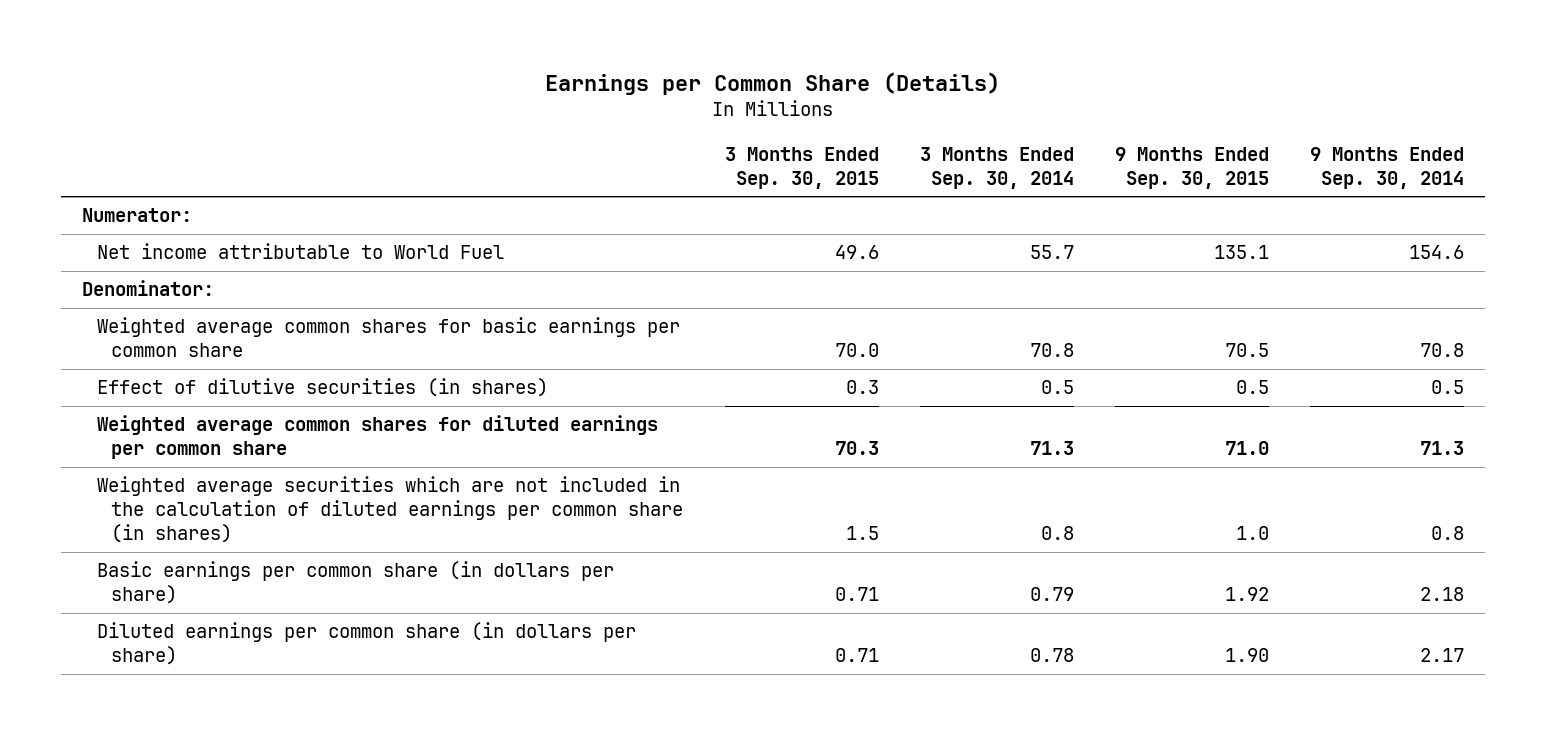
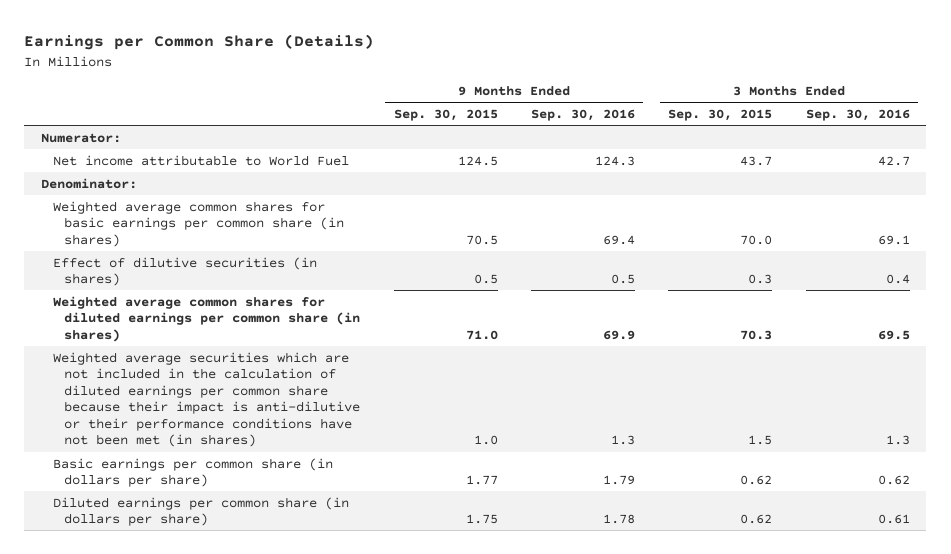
- | 3 Months Ended Sep. 30, 2015 | 3 Months Ended Sep. 30, 2014 | 9 Months Ended Sep. 30, 2015 | 9 Months Ended Sep. 30, 2014
+ | 9 Months Ended Sep. 30, 2015 | 9 Months Ended Sep. 30, 2016 | 3 Months Ended Sep. 30, 2015 | 3 Months Ended Sep. 30, 2016
- Net income attributable to World Fuel | 49.6 | 55.7 | 135.1 | 154.6
+ Net income attributable to World Fuel | 124.5 | 124.3 | 43.7 | 42.7
- Weighted average common shares for basic earnings per common share | 70.0 | 70.8 | 70.5 | 70.8
+ Weighted average common shares for basic earnings per common share (in shares) | 70.5 | 69.4 | 70.0 | 69.1
- Weighted average common shares for diluted earnings per common share | 70.3 | 71.3 | 71.0 | 71.3
- Weighted average securities which are not included in the calculation of diluted earnings per common share (in shares) | 1.5 | 0.8 | 1.0 | 0.8
- Basic earnings per common share (in dollars per share) | 0.71 | 0.79 | 1.92 | 2.18
- Diluted earnings per common share (in dollars per share) | 0.71 | 0.78 | 1.90 | 2.17
+ Weighted average common shares for diluted earnings per common share (in shares) | 71.0 | 69.9 | 70.3 | 69.5
+ Weighted average securities which are not included in the calculation of diluted earnings per common share because their impact is anti-dilutive or their performance conditions have not been met (in shares) | 1.0 | 1.3 | 1.5 | 1.3
+ Basic earnings per common share (in dollars per share) | 1.77 | 1.79 | 0.62 | 0.62
+ Diluted earnings per common share (in dollars per share) | 1.75 | 1.78 | 0.62 | 0.61

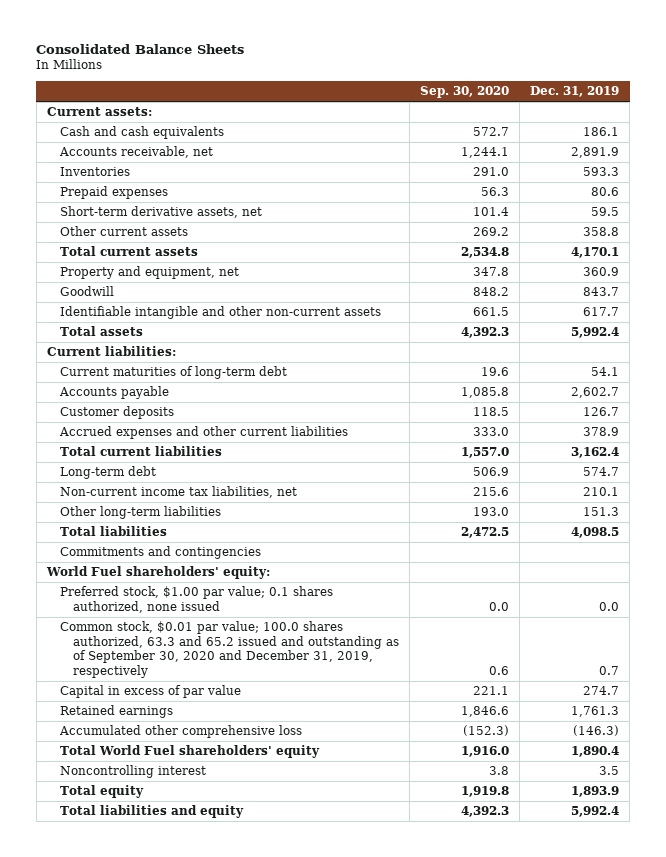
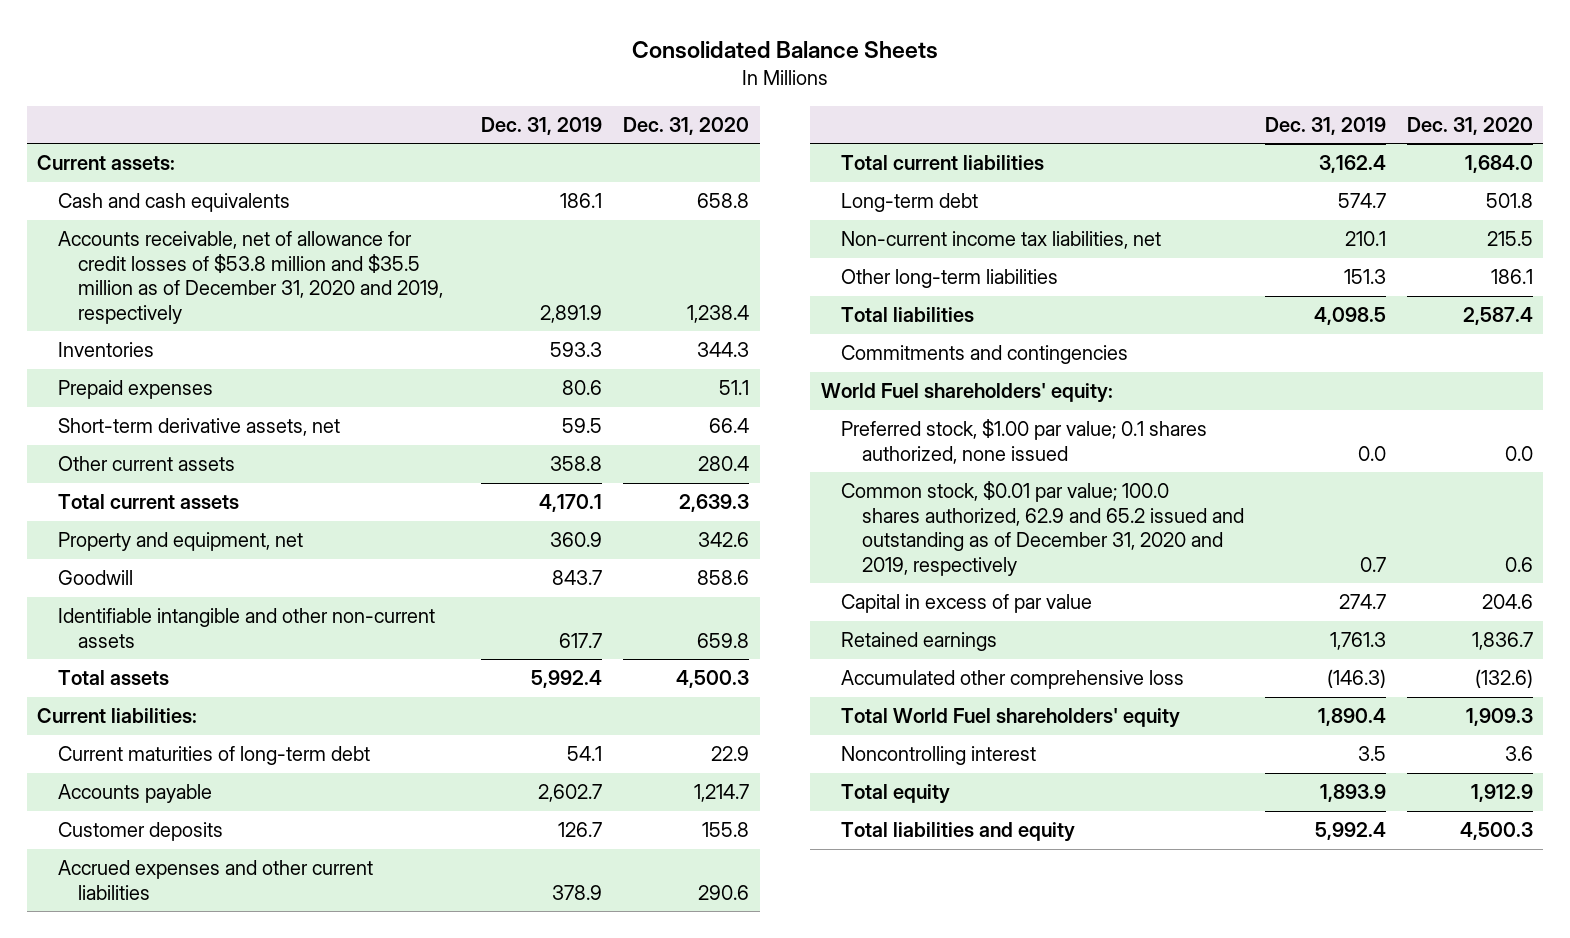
- | Sep. 30, 2020 | Dec. 31, 2019
+ | Dec. 31, 2019 | Dec. 31, 2020
- Accounts receivable, net | 1,244.1 | 2,891.9
+ Accounts receivable, net of allowance for credit losses of $53.8 million and $35.5 million as of December 31, 2020 and 2019, respectively | 2,891.9 | 1,238.4
- Common stock, $0.01 par value; 100.0 shares authorized, 63.3 and 65.2 issued and outstanding as of September 30, 2020 and December 31, 2019, respectively | 0.6 | 0.7
+ Common stock, $0.01 par value; 100.0 shares authorized, 62.9 and 65.2 issued and outstanding as of December 31, 2020 and 2019, respectively | 0.7 | 0.6

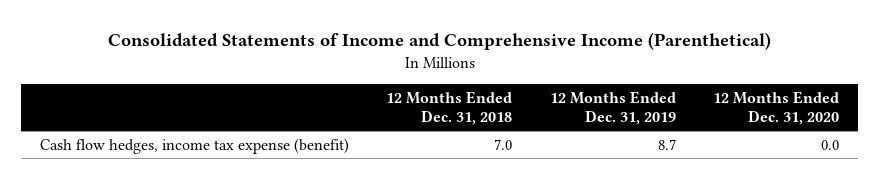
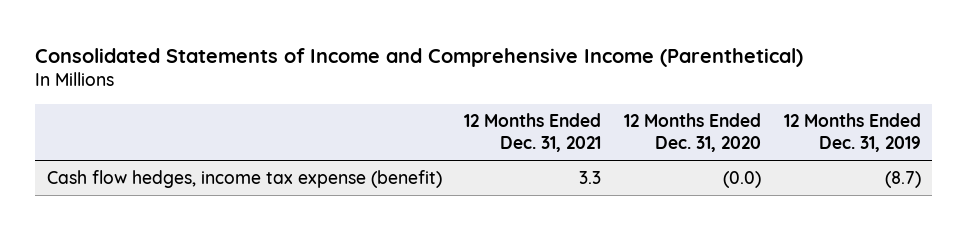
- | 12 Months Ended Dec. 31, 2018 | 12 Months Ended Dec. 31, 2019 | 12 Months Ended Dec. 31, 2020
+ | 12 Months Ended Dec. 31, 2021 | 12 Months Ended Dec. 31, 2020 | 12 Months Ended Dec. 31, 2019
- Cash flow hedges, income tax expense (benefit) | 7.0 | 8.7 | 0.0
+ Cash flow hedges, income tax expense (benefit) | 3.3 | (0.0) | (8.7)

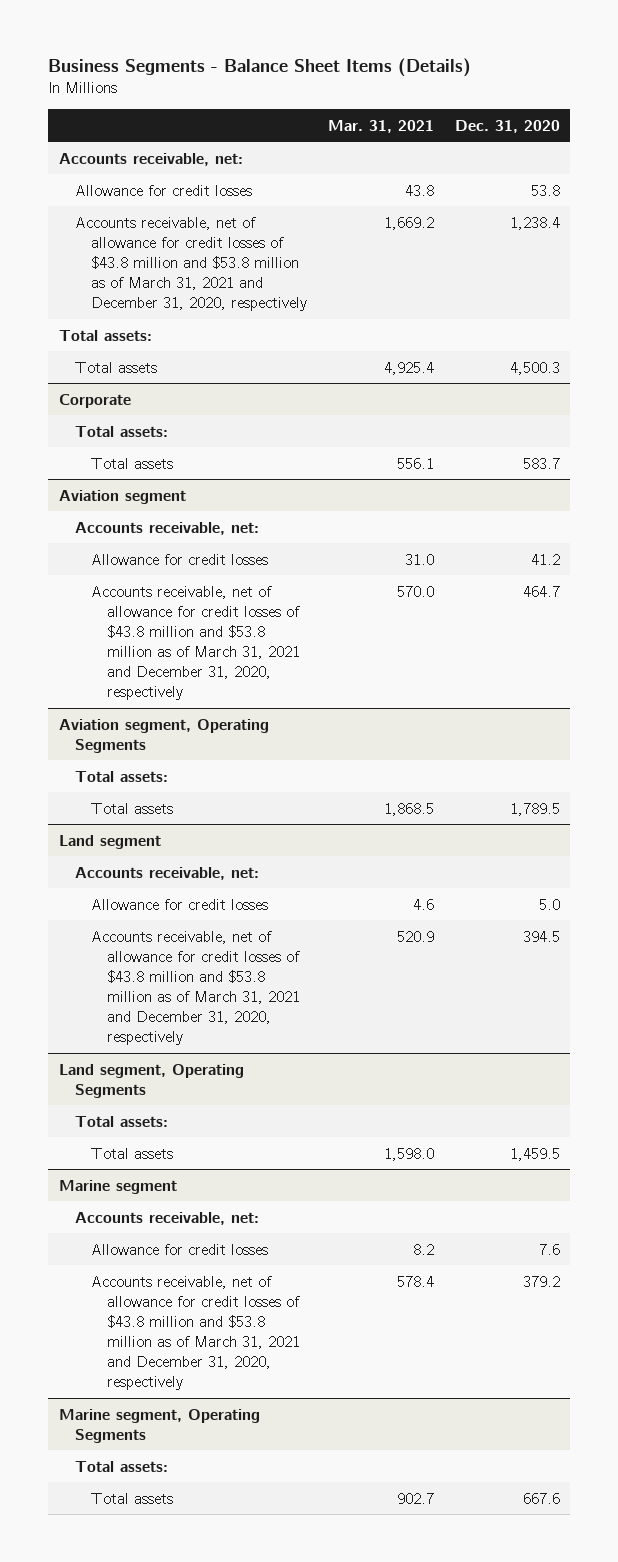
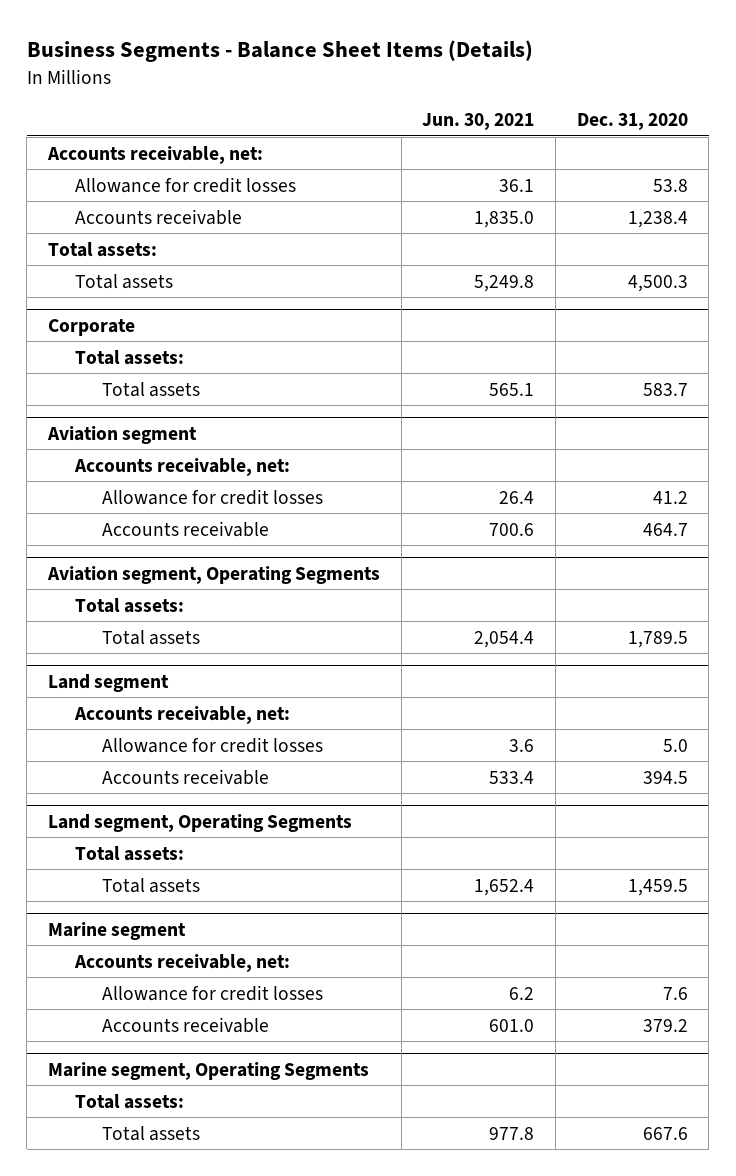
- | Mar. 31, 2021 | Dec. 31, 2020
+ | Jun. 30, 2021 | Dec. 31, 2020
- Accounts receivable, net of allowance for credit losses of $43.8 million and $53.8 million as of March 31, 2021 and December 31, 2020, respectively | 1,669.2 | 1,238.4
+ Accounts receivable | 1,835.0 | 1,238.4
@ Aviation segment
- Accounts receivable, net of allowance for credit losses of $43.8 million and $53.8 million as of March 31, 2021 and December 31, 2020, respectively | 570.0 | 464.7
+ Accounts receivable | 700.6 | 464.7
@ Land segment
- Accounts receivable, net of allowance for credit losses of $43.8 million and $53.8 million as of March 31, 2021 and December 31, 2020, respectively | 520.9 | 394.5
+ Accounts receivable | 533.4 | 394.5
@ Marine segment
- Accounts receivable, net of allowance for credit losses of $43.8 million and $53.8 million as of March 31, 2021 and December 31, 2020, respectively | 578.4 | 379.2
+ Accounts receivable | 601.0 | 379.2

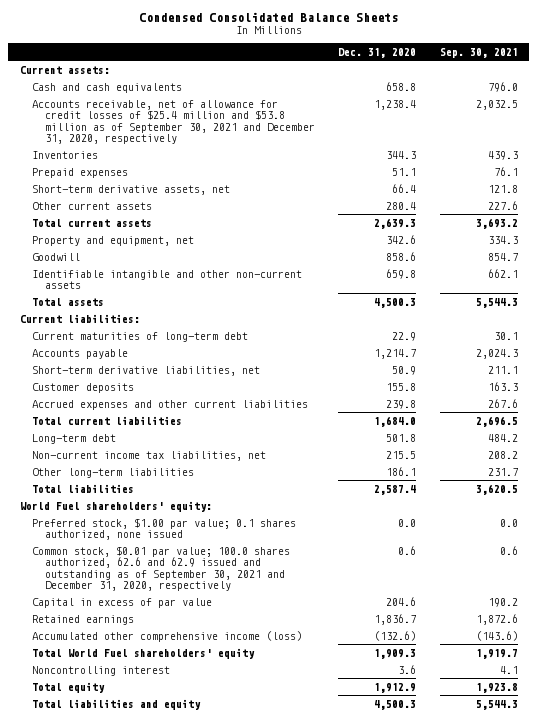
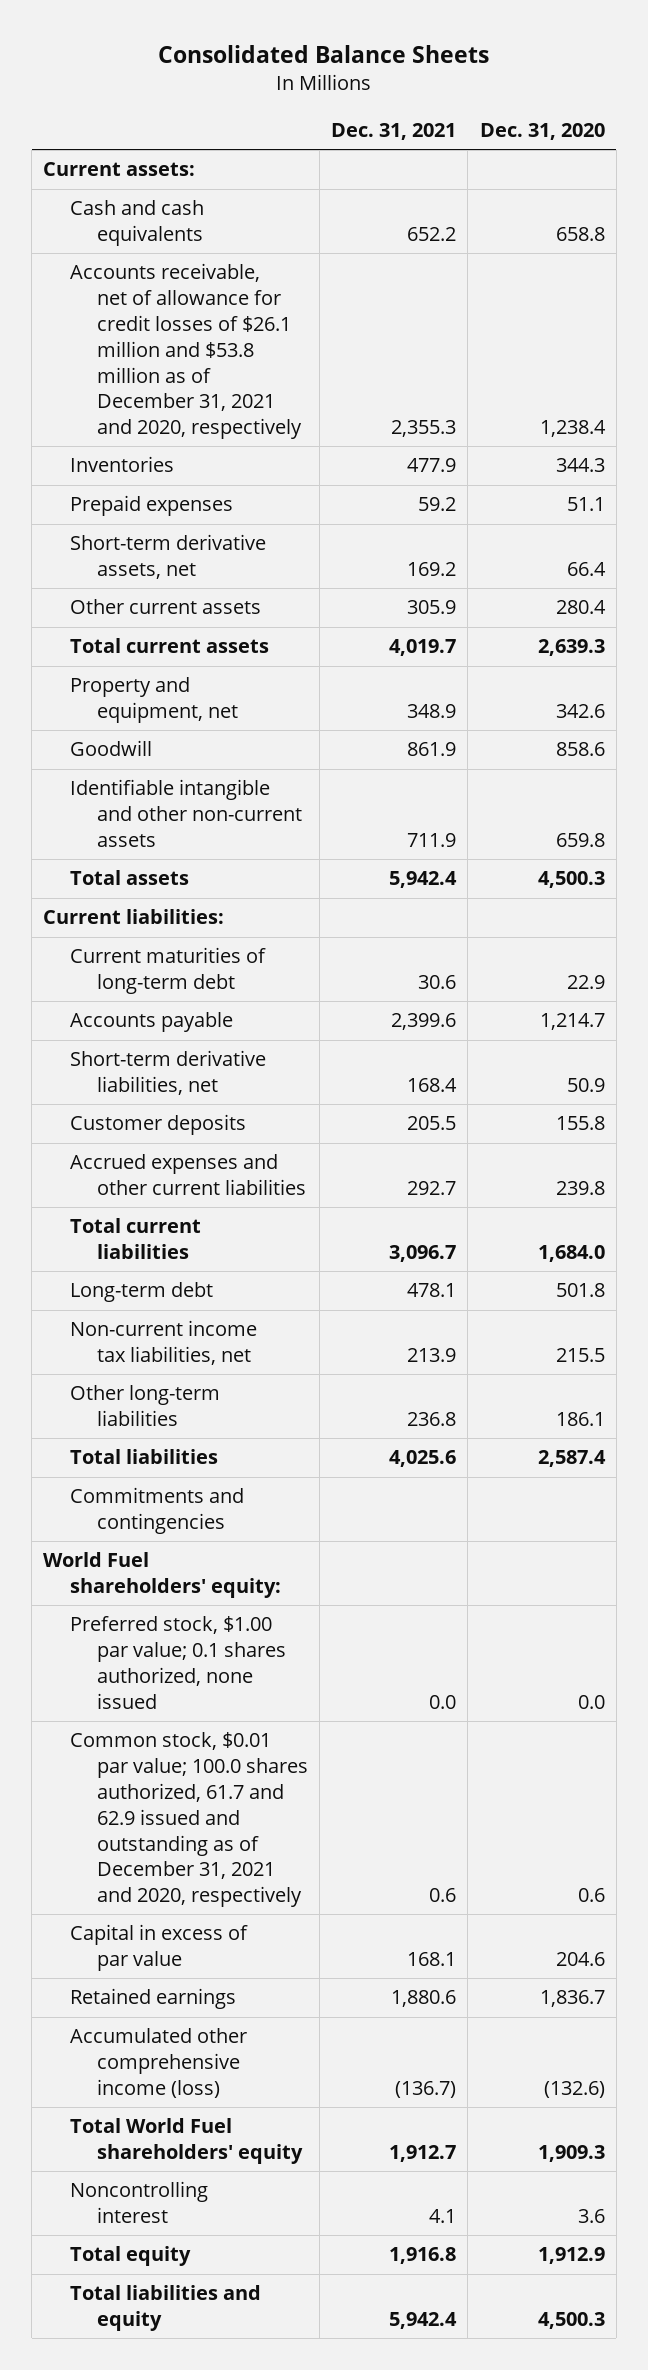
- Condensed Consolidated Balance Sheets
+ Consolidated Balance Sheets
- | Dec. 31, 2020 | Sep. 30, 2021
+ | Dec. 31, 2021 | Dec. 31, 2020
- Accounts receivable, net of allowance for credit losses of $25.4 million and $53.8 million as of September 30, 2021 and December 31, 2020, respectively | 1,238.4 | 2,032.5
+ Accounts receivable, net of allowance for credit losses of $26.1 million and $53.8 million as of December 31, 2021 and 2020, respectively | 2,355.3 | 1,238.4
+ Commitments and contingencies
- Common stock, $0.01 par value; 100.0 shares authorized, 62.6 and 62.9 issued and outstanding as of September 30, 2021 and December 31, 2020, respectively | 0.6 | 0.6
+ Common stock, $0.01 par value; 100.0 shares authorized, 61.7 and 62.9 issued and outstanding as of December 31, 2021 and 2020, respectively | 0.6 | 0.6

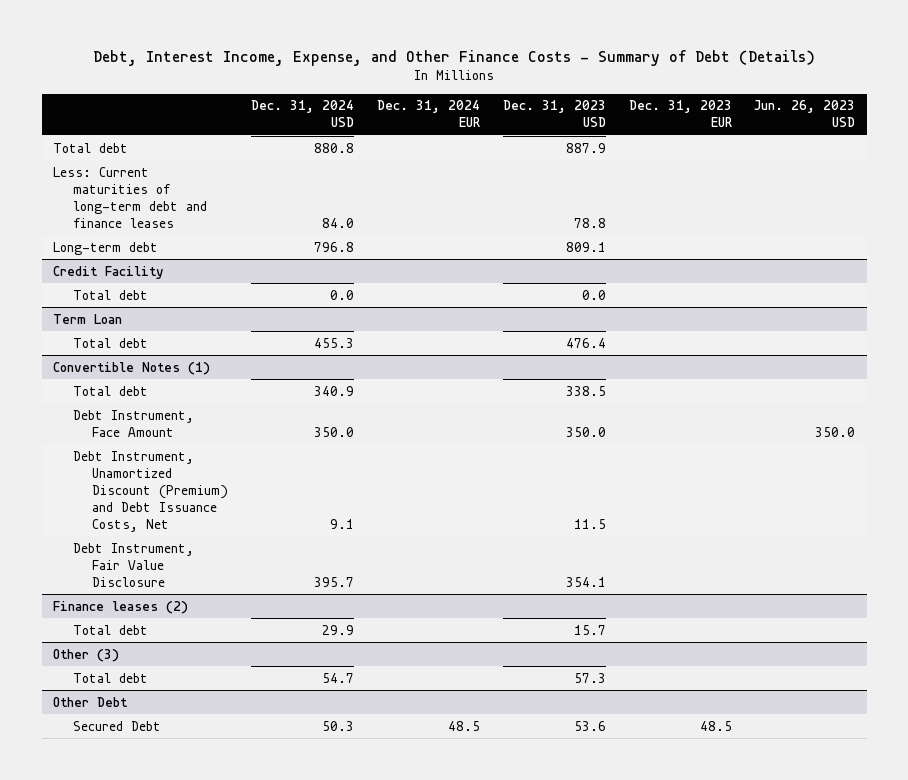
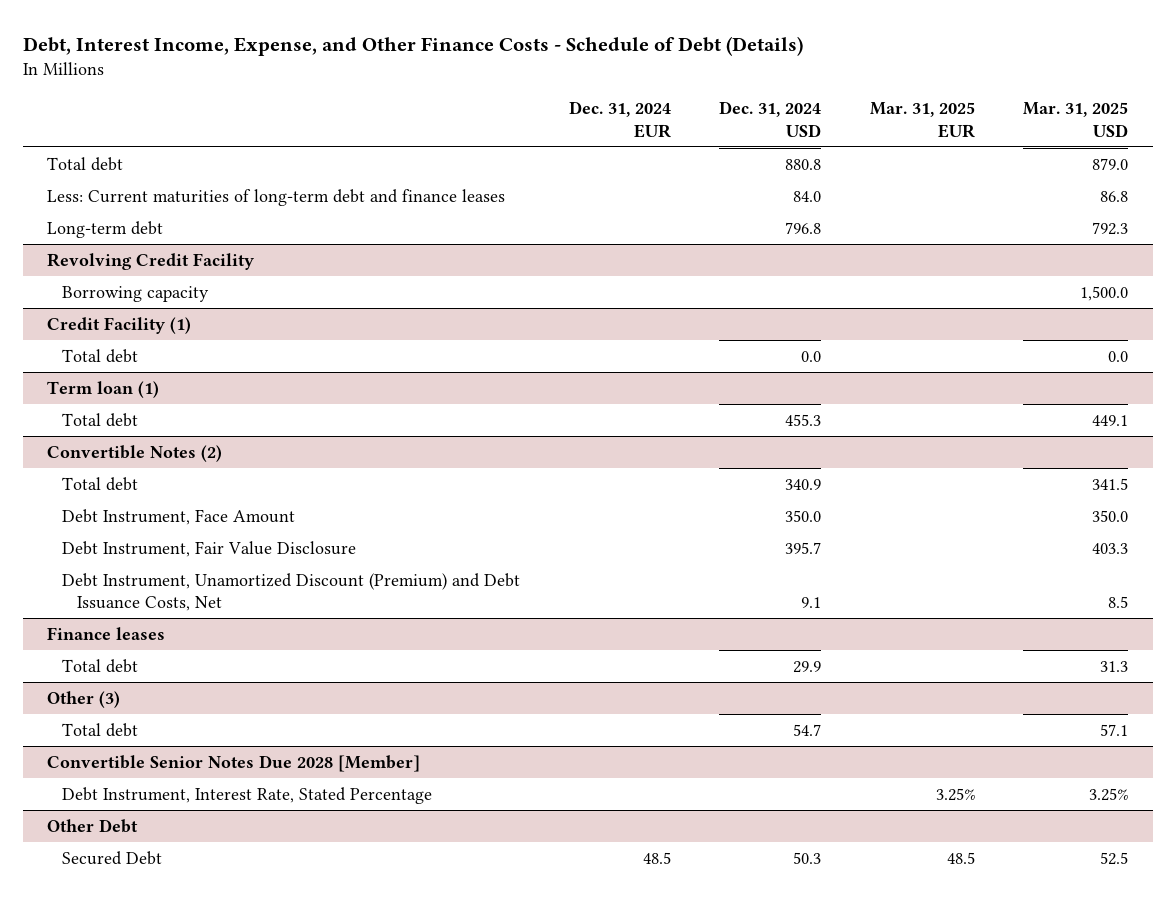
- Debt, Interest Income, Expense, and Other Finance Costs - Summary of Debt (Details)
+ Debt, Interest Income, Expense, and Other Finance Costs - Schedule of Debt (Details)
- | Dec. 31, 2024 USD | Dec. 31, 2024 EUR | Dec. 31, 2023 USD | Dec. 31, 2023 EUR | Jun. 26, 2023 USD
+ | Dec. 31, 2024 EUR | Dec. 31, 2024 USD | Mar. 31, 2025 EUR | Mar. 31, 2025 USD
- Credit Facility
+ Revolving Credit Facility
+ Borrowing capacity | | | | 1,500.0
+ Credit Facility (1)
- Term Loan
+ Term loan (1)
- Convertible Notes (1)
+ Convertible Notes (2)
- Debt Instrument, Unamortized Discount (Premium) and Debt Issuance Costs, Net | 9.1 | | 11.5 | |
- Finance leases (2)
+ Debt Instrument, Unamortized Discount (Premium) and Debt Issuance Costs, Net | | 9.1 | | 8.5
+ Finance leases
+ Convertible Senior Notes Due 2028 [Member]
+ Debt Instrument, Interest Rate, Stated Percentage | | | 3.25% | 3.25%

